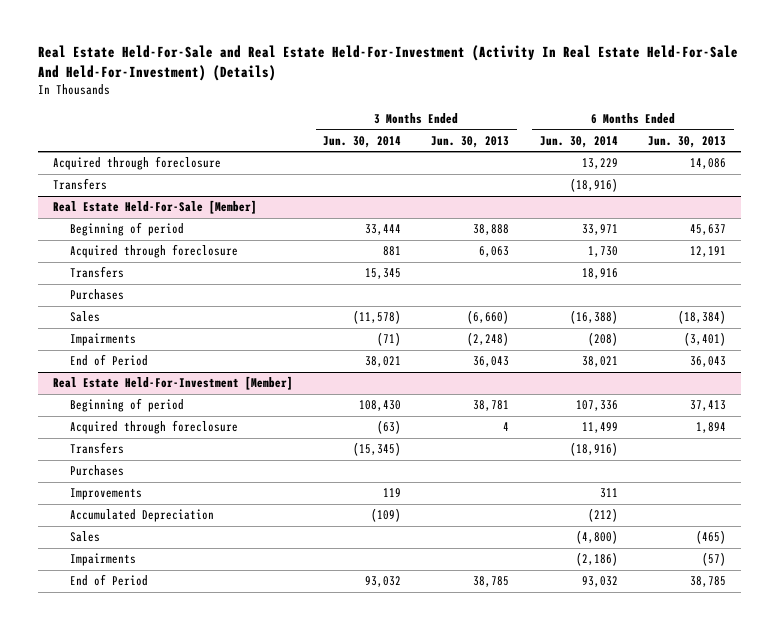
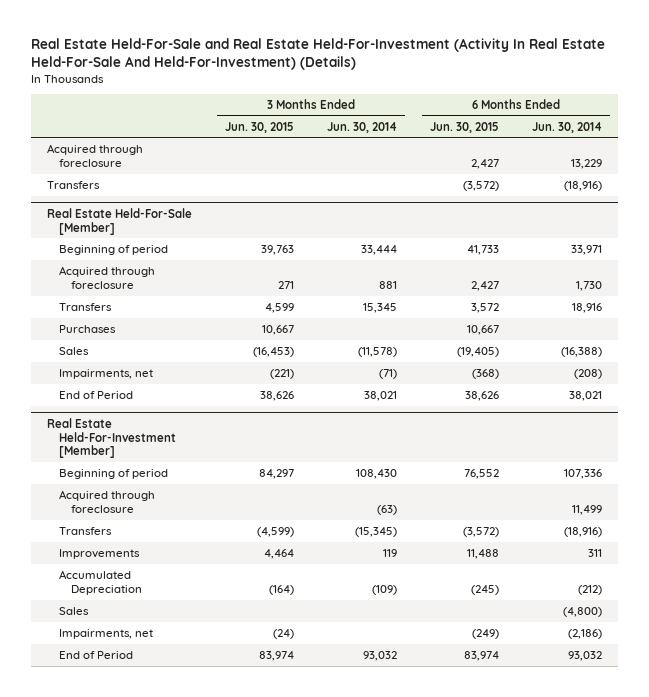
- | 3 Months Ended Jun. 30, 2014 | 3 Months Ended Jun. 30, 2013 | 6 Months Ended Jun. 30, 2014 | 6 Months Ended Jun. 30, 2013
+ | 3 Months Ended Jun. 30, 2015 | 3 Months Ended Jun. 30, 2014 | 6 Months Ended Jun. 30, 2015 | 6 Months Ended Jun. 30, 2014
@ Real Estate Held-For-Sale [Member]
- Impairments | (71) | (2,248) | (208) | (3,401)
+ Impairments, net | (221) | (71) | (368) | (208)
@ Real Estate Held-For-Investment [Member]
- Purchases
- Impairments | | | (2,186) | (57)
+ Impairments, net | (24) | | (249) | (2,186)

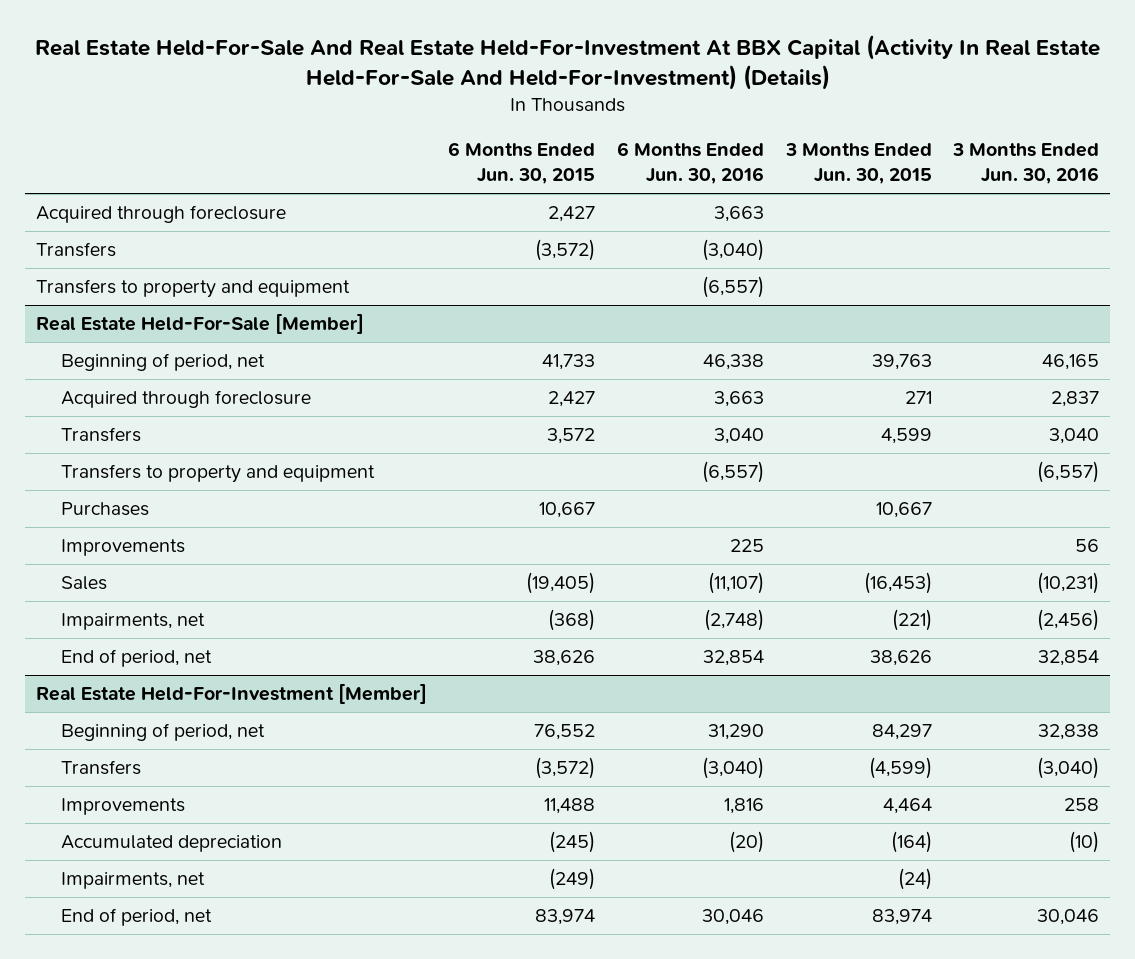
- Real Estate Held-For-Sale and Real Estate Held-For-Investment (Activity In Real Estate Held-For-Sale And Held-For-Investment) (Details)
+ Real Estate Held-For-Sale And Real Estate Held-For-Investment At BBX Capital (Activity In Real Estate Held-For-Sale And Held-For-Investment) (Details)
- | 3 Months Ended Jun. 30, 2015 | 3 Months Ended Jun. 30, 2014 | 6 Months Ended Jun. 30, 2015 | 6 Months Ended Jun. 30, 2014
+ | 6 Months Ended Jun. 30, 2015 | 6 Months Ended Jun. 30, 2016 | 3 Months Ended Jun. 30, 2015 | 3 Months Ended Jun. 30, 2016
+ Transfers to property and equipment | | (6,557) | |
@ Real Estate Held-For-Sale [Member]
- Beginning of period | 39,763 | 33,444 | 41,733 | 33,971
+ Beginning of period, net | 41,733 | 46,338 | 39,763 | 46,165
+ Transfers to property and equipment | | (6,557) | | (6,557)
+ Improvements | | 225 | | 56
- End of Period | 38,626 | 38,021 | 38,626 | 38,021
+ End of period, net | 38,626 | 32,854 | 38,626 | 32,854
@ Real Estate Held-For-Investment [Member]
- Beginning of period | 84,297 | 108,430 | 76,552 | 107,336
- Acquired through foreclosure | | (63) | | 11,499
+ Beginning of period, net | 76,552 | 31,290 | 84,297 | 32,838
- Accumulated Depreciation | (164) | (109) | (245) | (212)
- Sales | | | | (4,800)
+ Accumulated depreciation | (245) | (20) | (164) | (10)
- End of Period | 83,974 | 93,032 | 83,974 | 93,032
+ End of period, net | 83,974 | 30,046 | 83,974 | 30,046

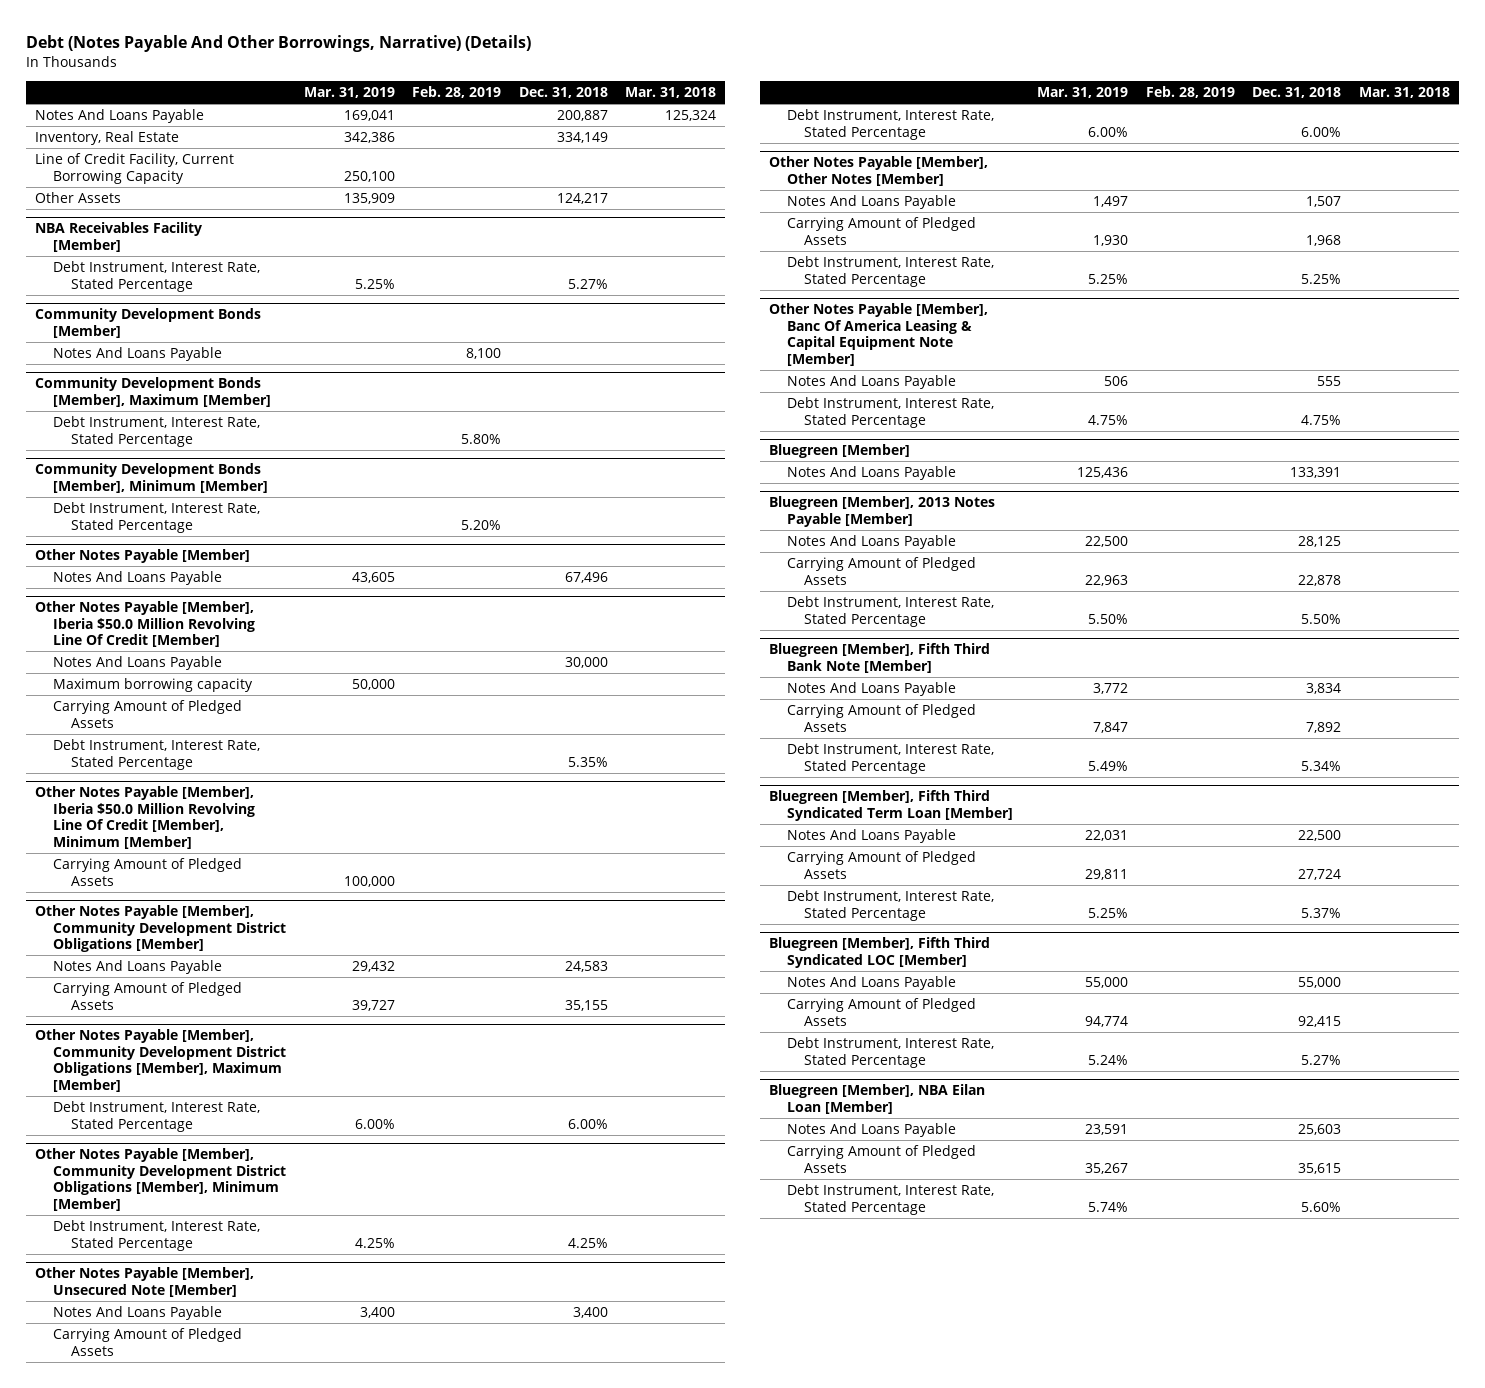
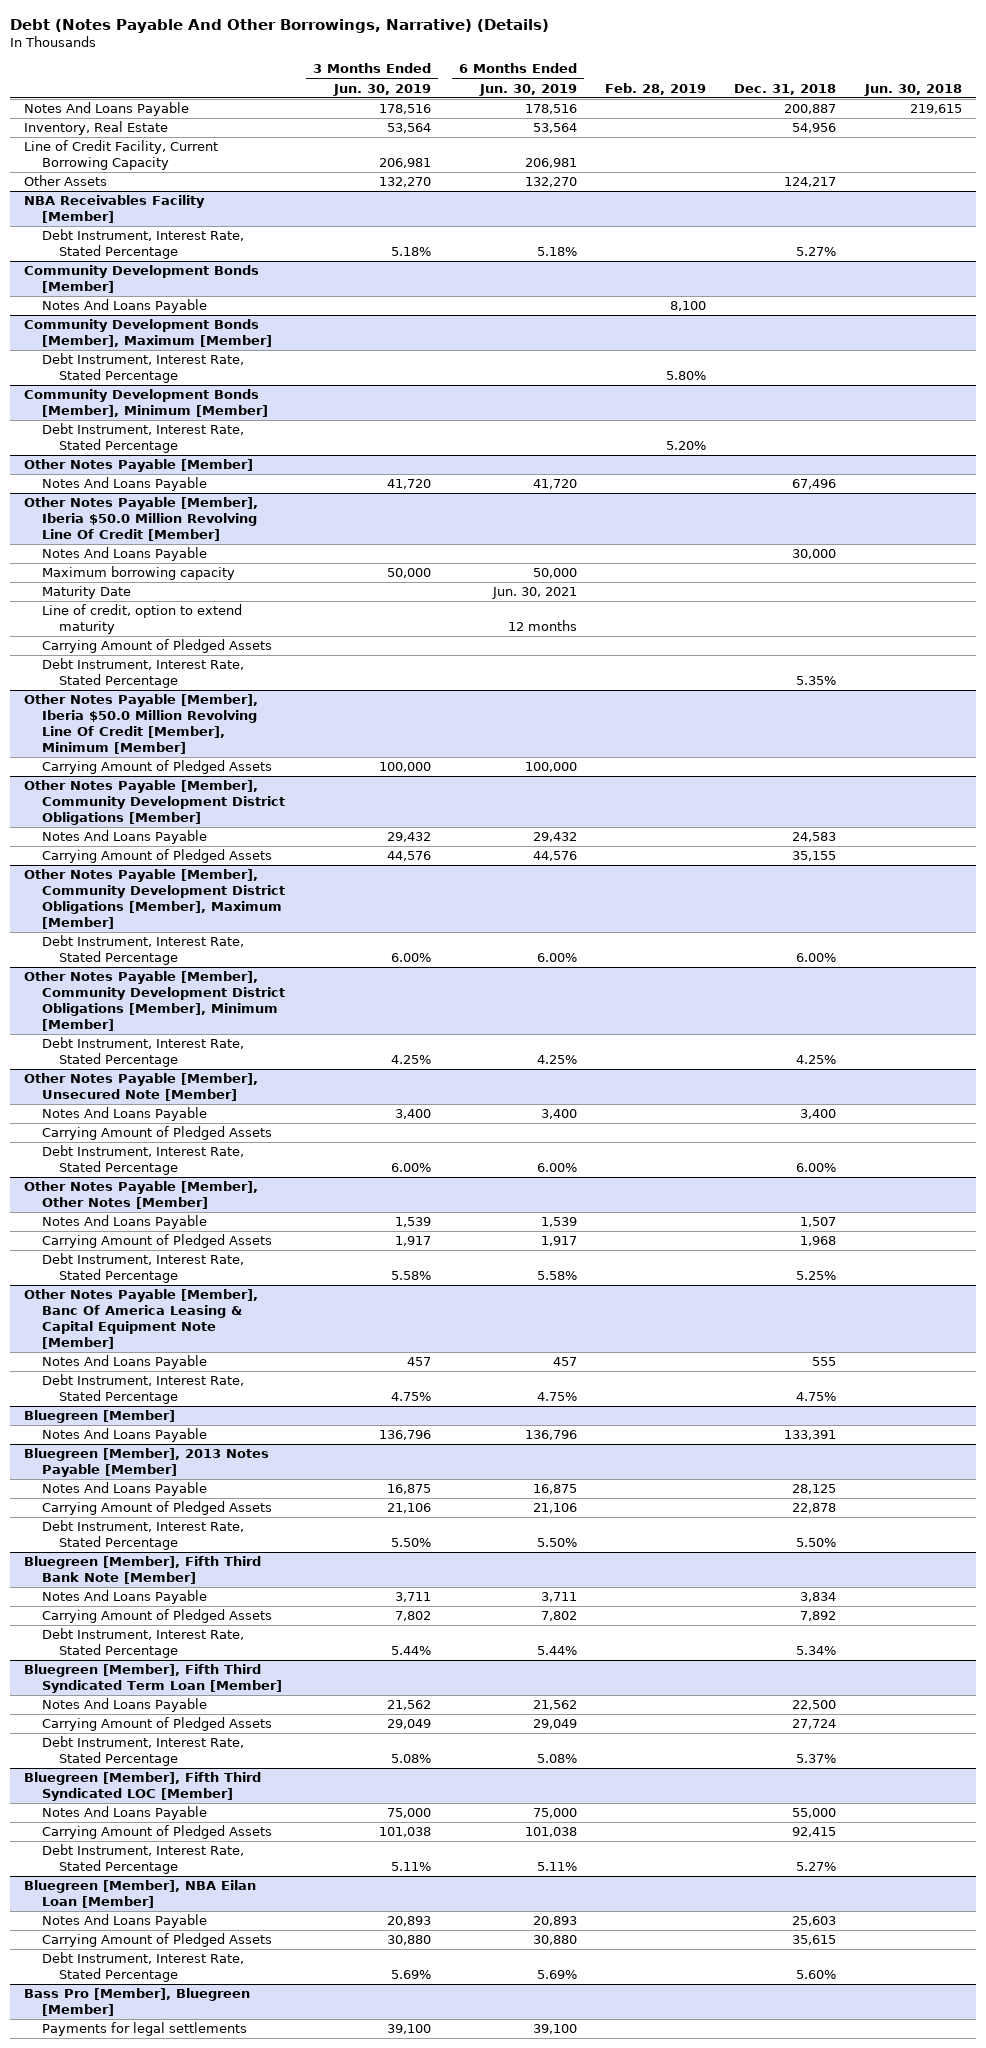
- | Mar. 31, 2019 | Feb. 28, 2019 | Dec. 31, 2018 | Mar. 31, 2018
+ | 3 Months Ended Jun. 30, 2019 | 6 Months Ended Jun. 30, 2019 | Feb. 28, 2019 | Dec. 31, 2018 | Jun. 30, 2018
- Inventory, Real Estate | 342,386 | | 334,149 |
+ Inventory, Real Estate | 53,564 | 53,564 | | 54,956 |
@ Other Notes Payable [Member], Iberia $50.0 Million Revolving Line Of Credit [Member]
+ Maturity Date | | Jun. 30, 2021 | | |
+ Line of credit, option to extend maturity | | 12 months | | |
+ Bass Pro [Member], Bluegreen [Member]
+ Payments for legal settlements | 39,100 | 39,100 | | |

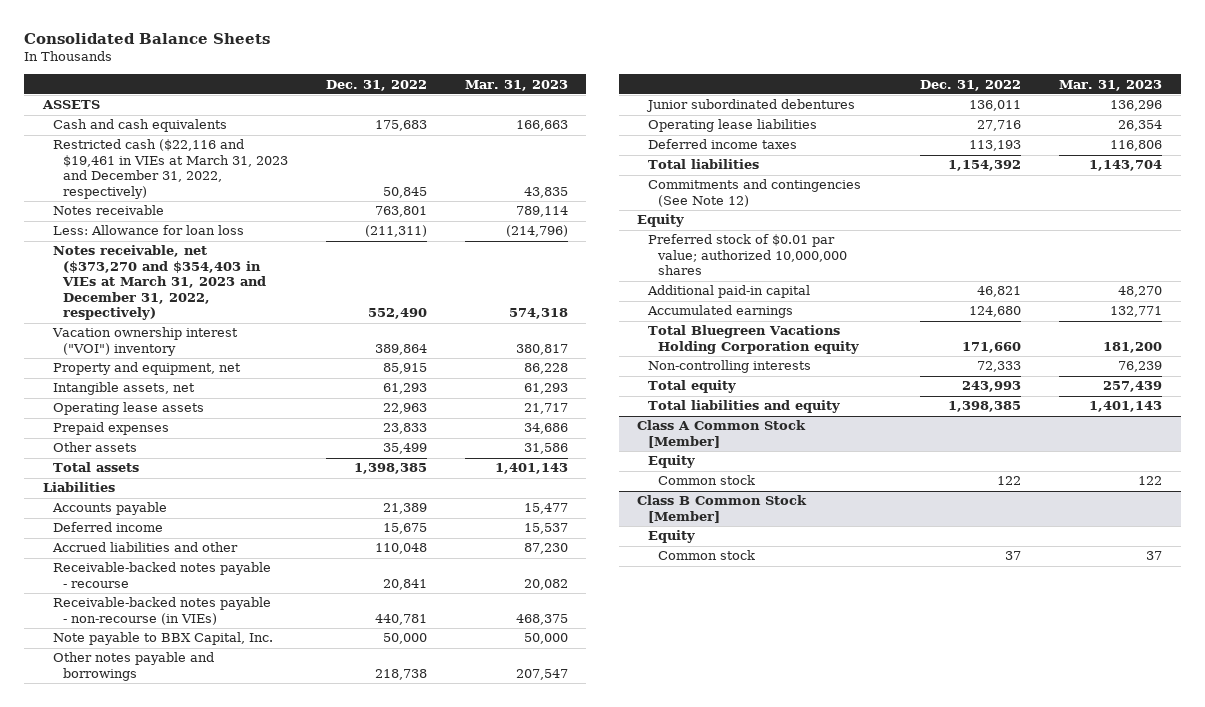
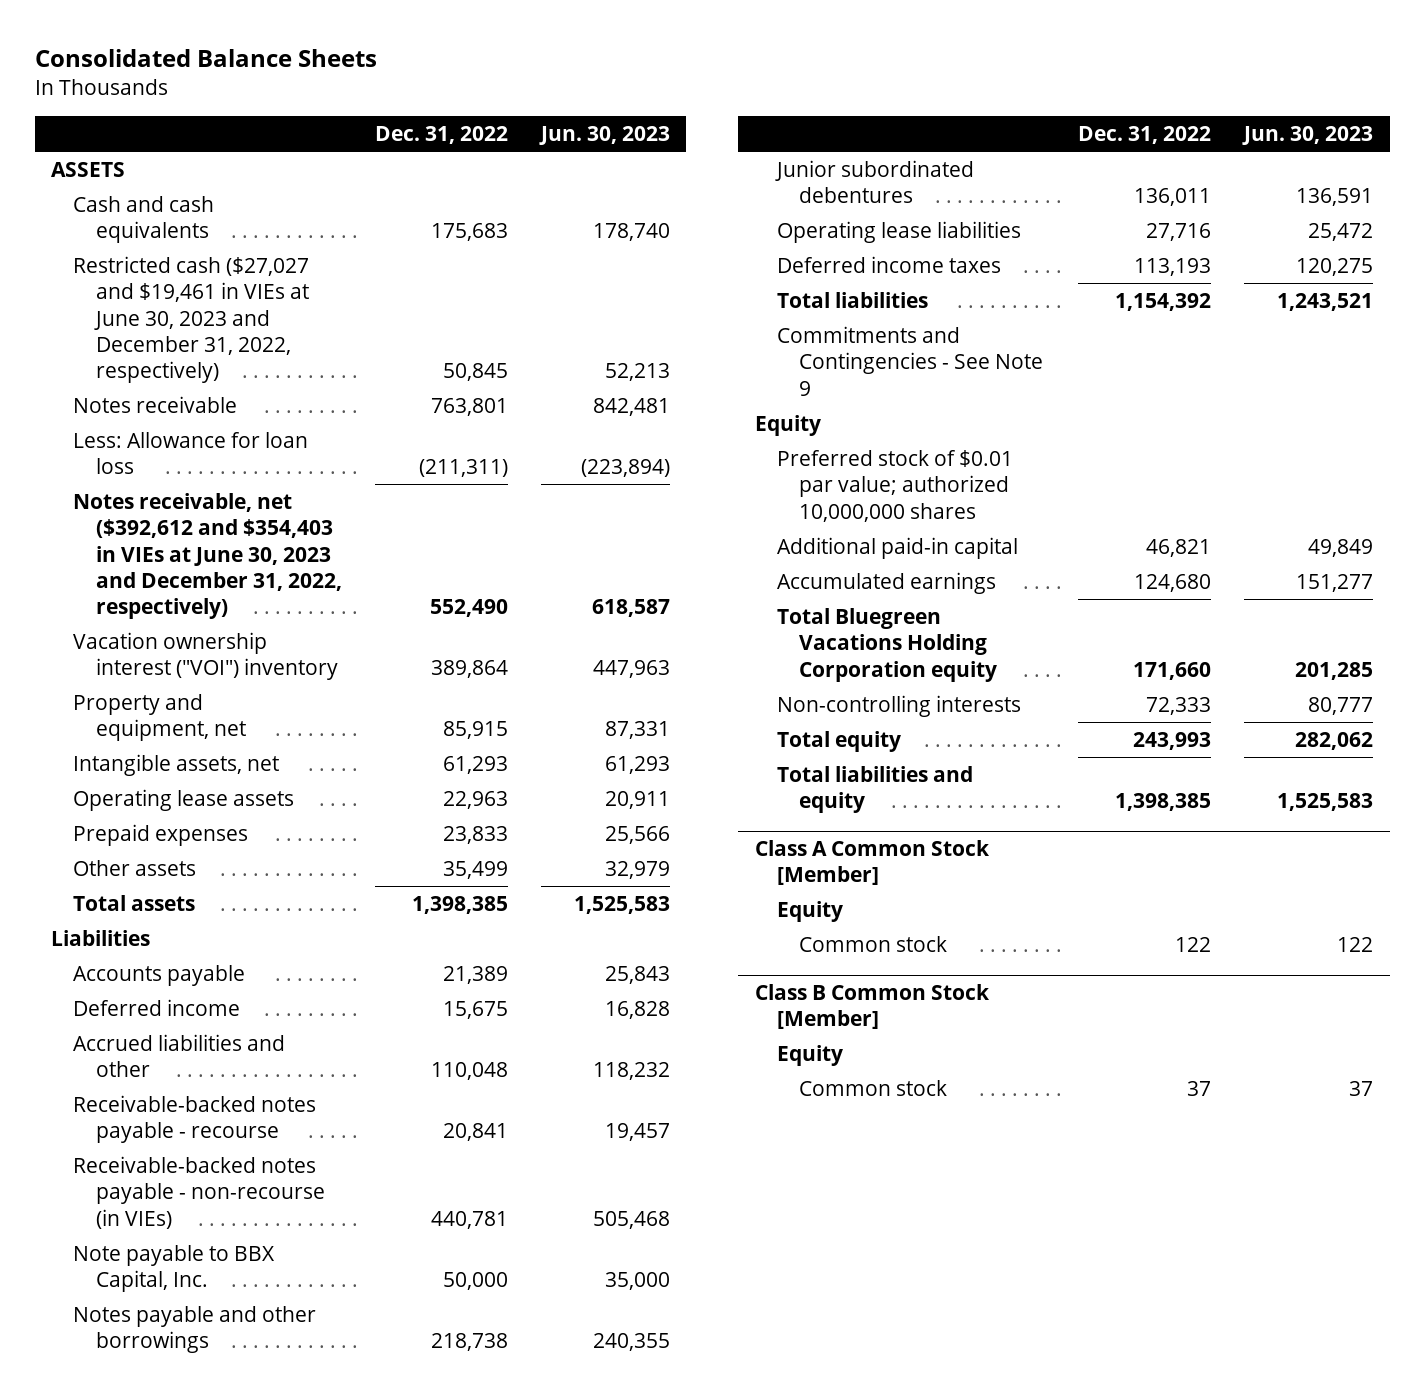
- | Dec. 31, 2022 | Mar. 31, 2023
+ | Dec. 31, 2022 | Jun. 30, 2023
- Restricted cash ($22,116 and $19,461 in VIEs at March 31, 2023 and December 31, 2022, respectively) | 50,845 | 43,835
+ Restricted cash ($27,027 and $19,461 in VIEs at June 30, 2023 and December 31, 2022, respectively) | 50,845 | 52,213
- Notes receivable, net ($373,270 and $354,403 in VIEs at March 31, 2023 and December 31, 2022, respectively) | 552,490 | 574,318
+ Notes receivable, net ($392,612 and $354,403 in VIEs at June 30, 2023 and December 31, 2022, respectively) | 552,490 | 618,587
- Other notes payable and borrowings | 218,738 | 207,547
+ Notes payable and other borrowings | 218,738 | 240,355
- Commitments and contingencies (See Note 12)
+ Commitments and Contingencies - See Note 9

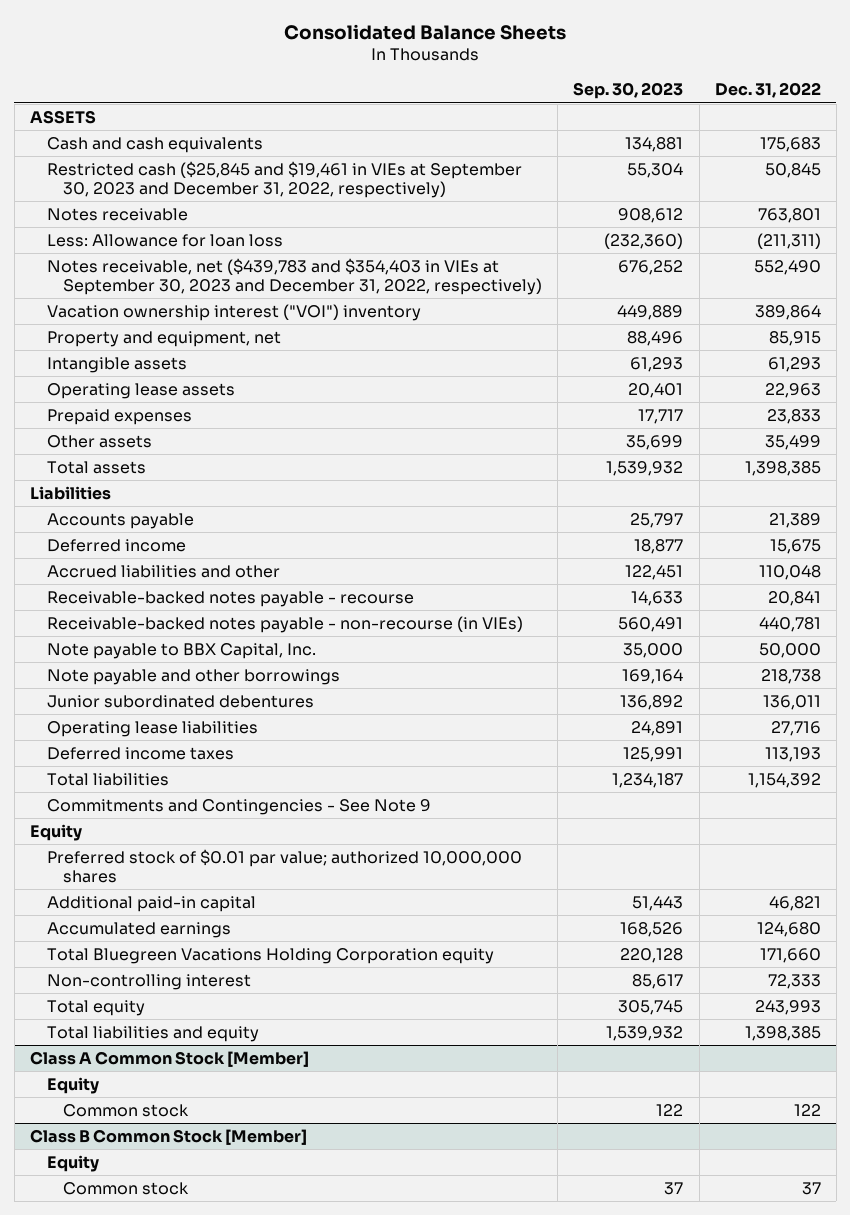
- | Dec. 31, 2022 | Jun. 30, 2023
+ | Sep. 30, 2023 | Dec. 31, 2022
- Restricted cash ($27,027 and $19,461 in VIEs at June 30, 2023 and December 31, 2022, respectively) | 50,845 | 52,213
+ Restricted cash ($25,845 and $19,461 in VIEs at September 30, 2023 and December 31, 2022, respectively) | 55,304 | 50,845
- Notes receivable, net ($392,612 and $354,403 in VIEs at June 30, 2023 and December 31, 2022, respectively) | 552,490 | 618,587
+ Notes receivable, net ($439,783 and $354,403 in VIEs at September 30, 2023 and December 31, 2022, respectively) | 676,252 | 552,490
- Intangible assets, net | 61,293 | 61,293
+ Intangible assets | 61,293 | 61,293
- Notes payable and other borrowings | 218,738 | 240,355
+ Note payable and other borrowings | 169,164 | 218,738
- Non-controlling interests | 72,333 | 80,777
+ Non-controlling interest | 85,617 | 72,333

